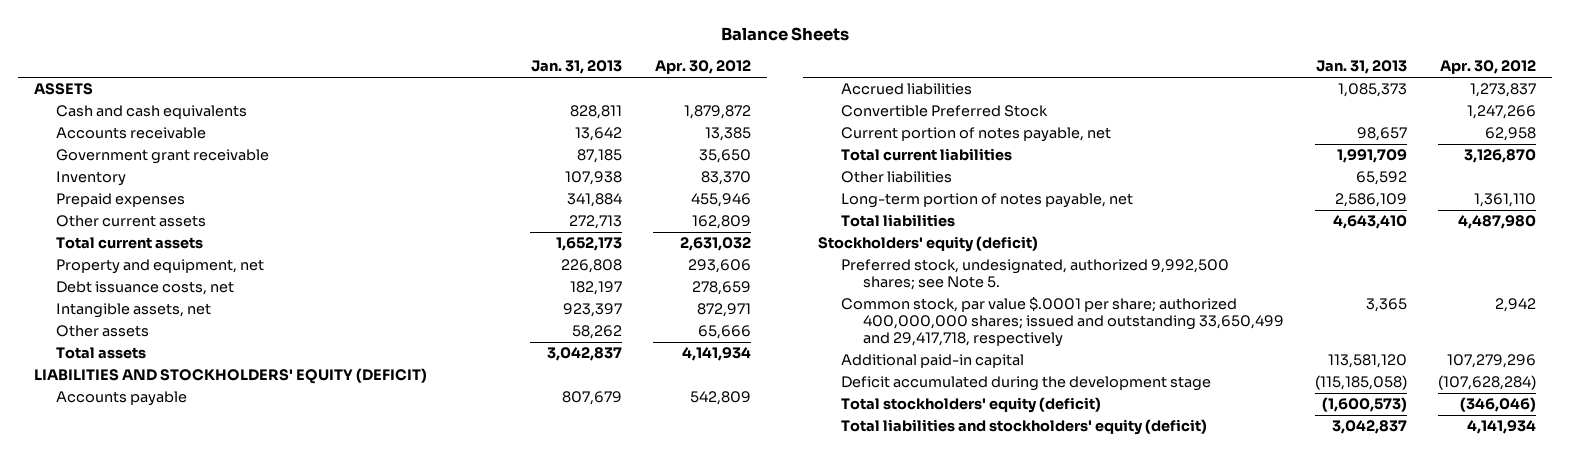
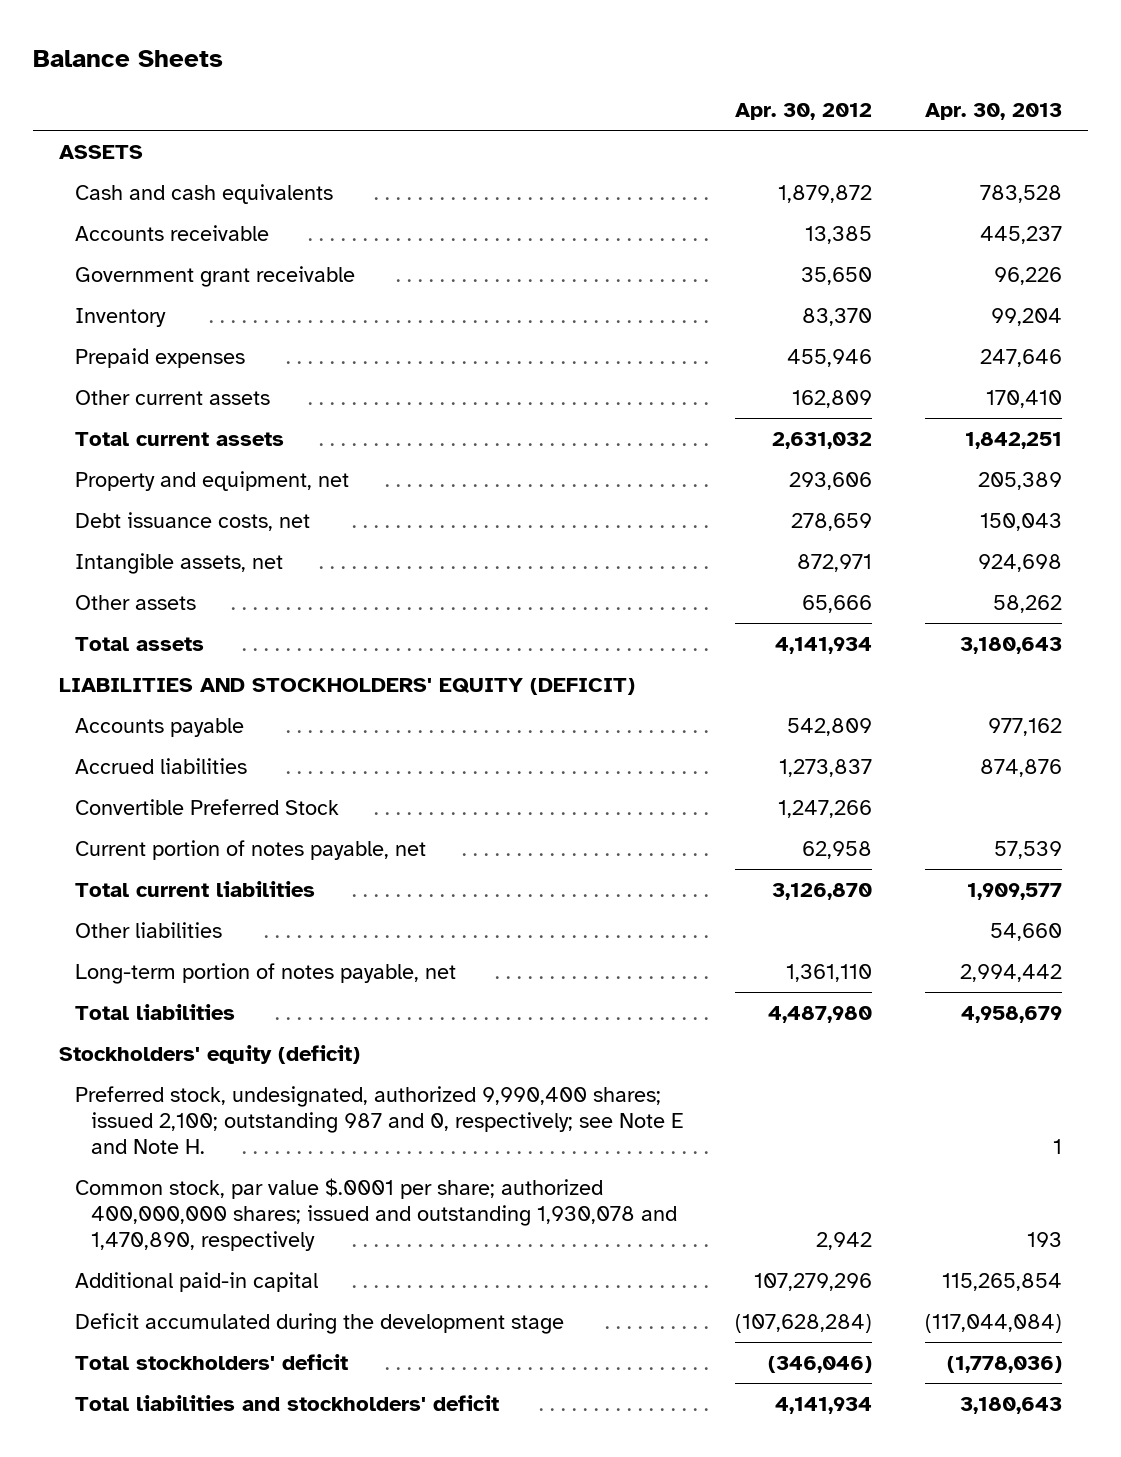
- | Jan. 31, 2013 | Apr. 30, 2012
+ | Apr. 30, 2012 | Apr. 30, 2013
- Preferred stock, undesignated, authorized 9,992,500 shares; see Note 5.
- Common stock, par value $.0001 per share; authorized 400,000,000 shares; issued and outstanding 33,650,499 and 29,417,718, respectively | 3,365 | 2,942
+ Preferred stock, undesignated, authorized 9,990,400 shares; issued 2,100; outstanding 987 and 0, respectively; see Note E and Note H. | | 1
+ Common stock, par value $.0001 per share; authorized 400,000,000 shares; issued and outstanding 1,930,078 and 1,470,890, respectively | 2,942 | 193
- Total stockholders' equity (deficit) | (1,600,573) | (346,046)
- Total liabilities and stockholders' equity (deficit) | 3,042,837 | 4,141,934
+ Total stockholders' deficit | (346,046) | (1,778,036)
+ Total liabilities and stockholders' deficit | 4,141,934 | 3,180,643

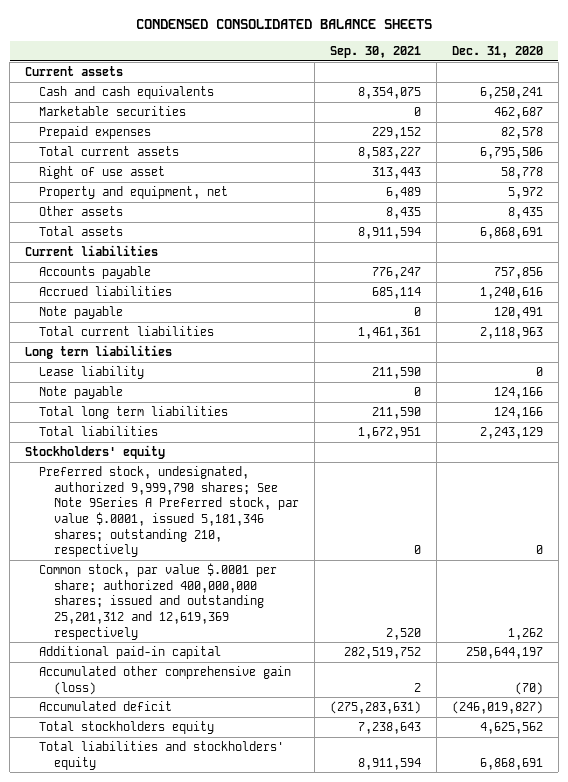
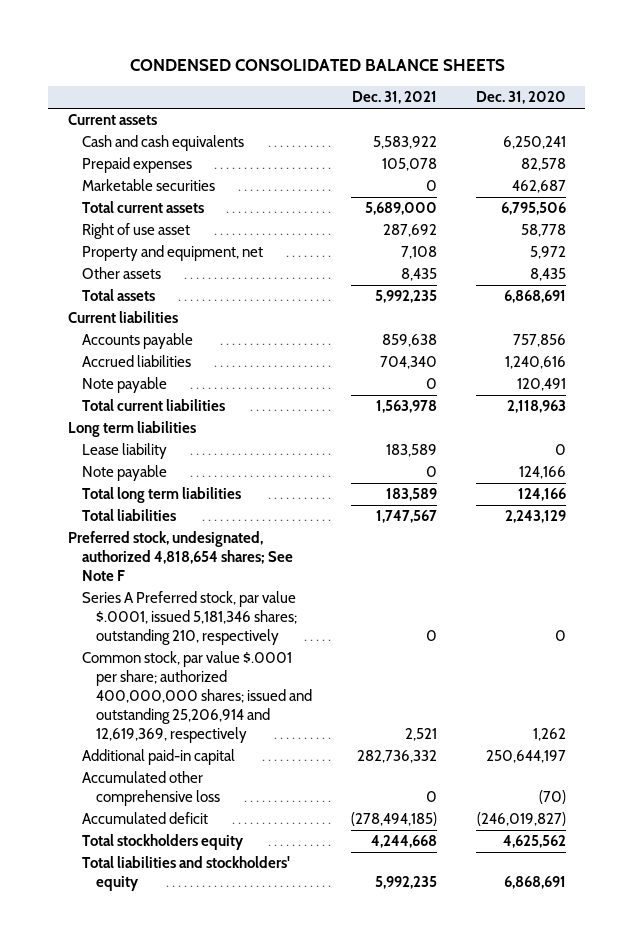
- | Sep. 30, 2021 | Dec. 31, 2020
+ | Dec. 31, 2021 | Dec. 31, 2020
moved down: Marketable securities | 0 | 462,687
- Stockholders' equity
- Preferred stock, undesignated, authorized 9,999,790 shares; See Note 9Series A Preferred stock, par value $.0001, issued 5,181,346 shares; outstanding 210, respectively | 0 | 0
- Common stock, par value $.0001 per share; authorized 400,000,000 shares; issued and outstanding 25,201,312 and 12,619,369 respectively | 2,520 | 1,262
+ Preferred stock, undesignated, authorized 4,818,654 shares; See Note F
+ Series A Preferred stock, par value $.0001, issued 5,181,346 shares; outstanding 210, respectively | 0 | 0
+ Common stock, par value $.0001 per share; authorized 400,000,000 shares; issued and outstanding 25,206,914 and 12,619,369, respectively | 2,521 | 1,262
- Accumulated other comprehensive gain (loss) | 2 | (70)
+ Accumulated other comprehensive loss | 0 | (70)

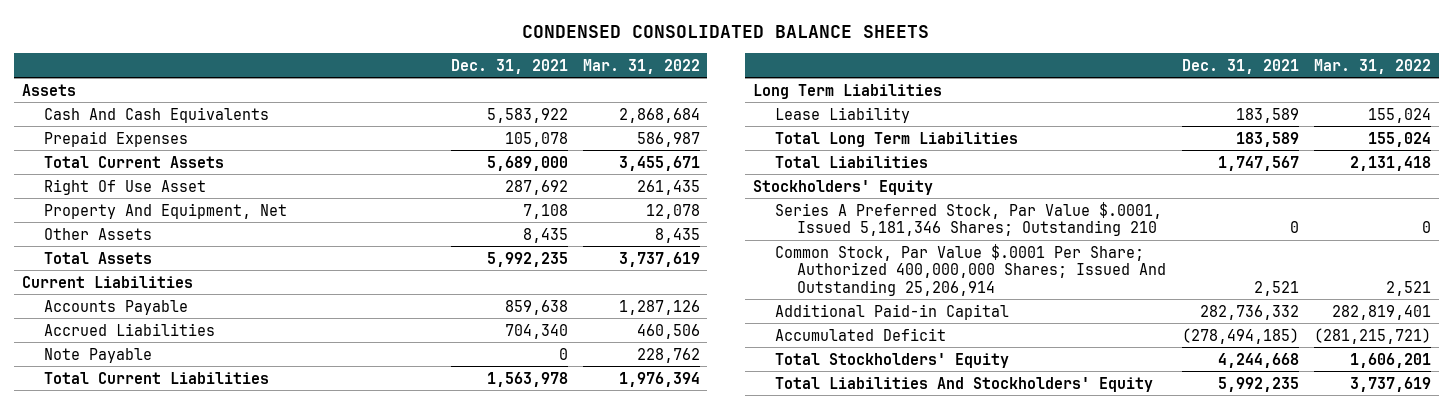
- | Dec. 31, 2021 | Dec. 31, 2020
+ | Dec. 31, 2021 | Mar. 31, 2022
- Current assets
- Cash and cash equivalents | 5,583,922 | 6,250,241
- Prepaid expenses | 105,078 | 82,578
- Marketable securities | 0 | 462,687
- Total current assets | 5,689,000 | 6,795,506
- Right of use asset | 287,692 | 58,778
- Property and equipment, net | 7,108 | 5,972
- Other assets | 8,435 | 8,435
- Total assets | 5,992,235 | 6,868,691
- Current liabilities
- Accounts payable | 859,638 | 757,856
- Accrued liabilities | 704,340 | 1,240,616
- Note payable | 0 | 120,491
- Total current liabilities | 1,563,978 | 2,118,963
- Long term liabilities
- Lease liability | 183,589 | 0
- Note payable | 0 | 124,166
- Total long term liabilities | 183,589 | 124,166
- Total liabilities | 1,747,567 | 2,243,129
- Preferred stock, undesignated, authorized 4,818,654 shares; See Note F
- Series A Preferred stock, par value $.0001, issued 5,181,346 shares; outstanding 210, respectively | 0 | 0
- Common stock, par value $.0001 per share; authorized 400,000,000 shares; issued and outstanding 25,206,914 and 12,619,369, respectively | 2,521 | 1,262
- Additional paid-in capital | 282,736,332 | 250,644,197
- Accumulated other comprehensive loss | 0 | (70)
- Accumulated deficit | (278,494,185) | (246,019,827)
- Total stockholders equity | 4,244,668 | 4,625,562
- Total liabilities and stockholders' equity | 5,992,235 | 6,868,691
+ Assets
+ Cash And Cash Equivalents | 5,583,922 | 2,868,684
+ Prepaid Expenses | 105,078 | 586,987
+ Total Current Assets | 5,689,000 | 3,455,671
+ Right Of Use Asset | 287,692 | 261,435
+ Property And Equipment, Net | 7,108 | 12,078
+ Other Assets | 8,435 | 8,435
+ Total Assets | 5,992,235 | 3,737,619
+ Current Liabilities
+ Accounts Payable | 859,638 | 1,287,126
+ Accrued Liabilities | 704,340 | 460,506
+ Note Payable | 0 | 228,762
+ Total Current Liabilities | 1,563,978 | 1,976,394
+ Long Term Liabilities
+ Lease Liability | 183,589 | 155,024
+ Total Long Term Liabilities | 183,589 | 155,024
+ Total Liabilities | 1,747,567 | 2,131,418
+ Stockholders' Equity
+ Series A Preferred Stock, Par Value $.0001, Issued 5,181,346 Shares; Outstanding 210 | 0 | 0
+ Common Stock, Par Value $.0001 Per Share; Authorized 400,000,000 Shares; Issued And Outstanding 25,206,914 | 2,521 | 2,521
+ Additional Paid-in Capital | 282,736,332 | 282,819,401
+ Accumulated Deficit | (278,494,185) | (281,215,721)
+ Total Stockholders' Equity | 4,244,668 | 1,606,201
+ Total Liabilities And Stockholders' Equity | 5,992,235 | 3,737,619

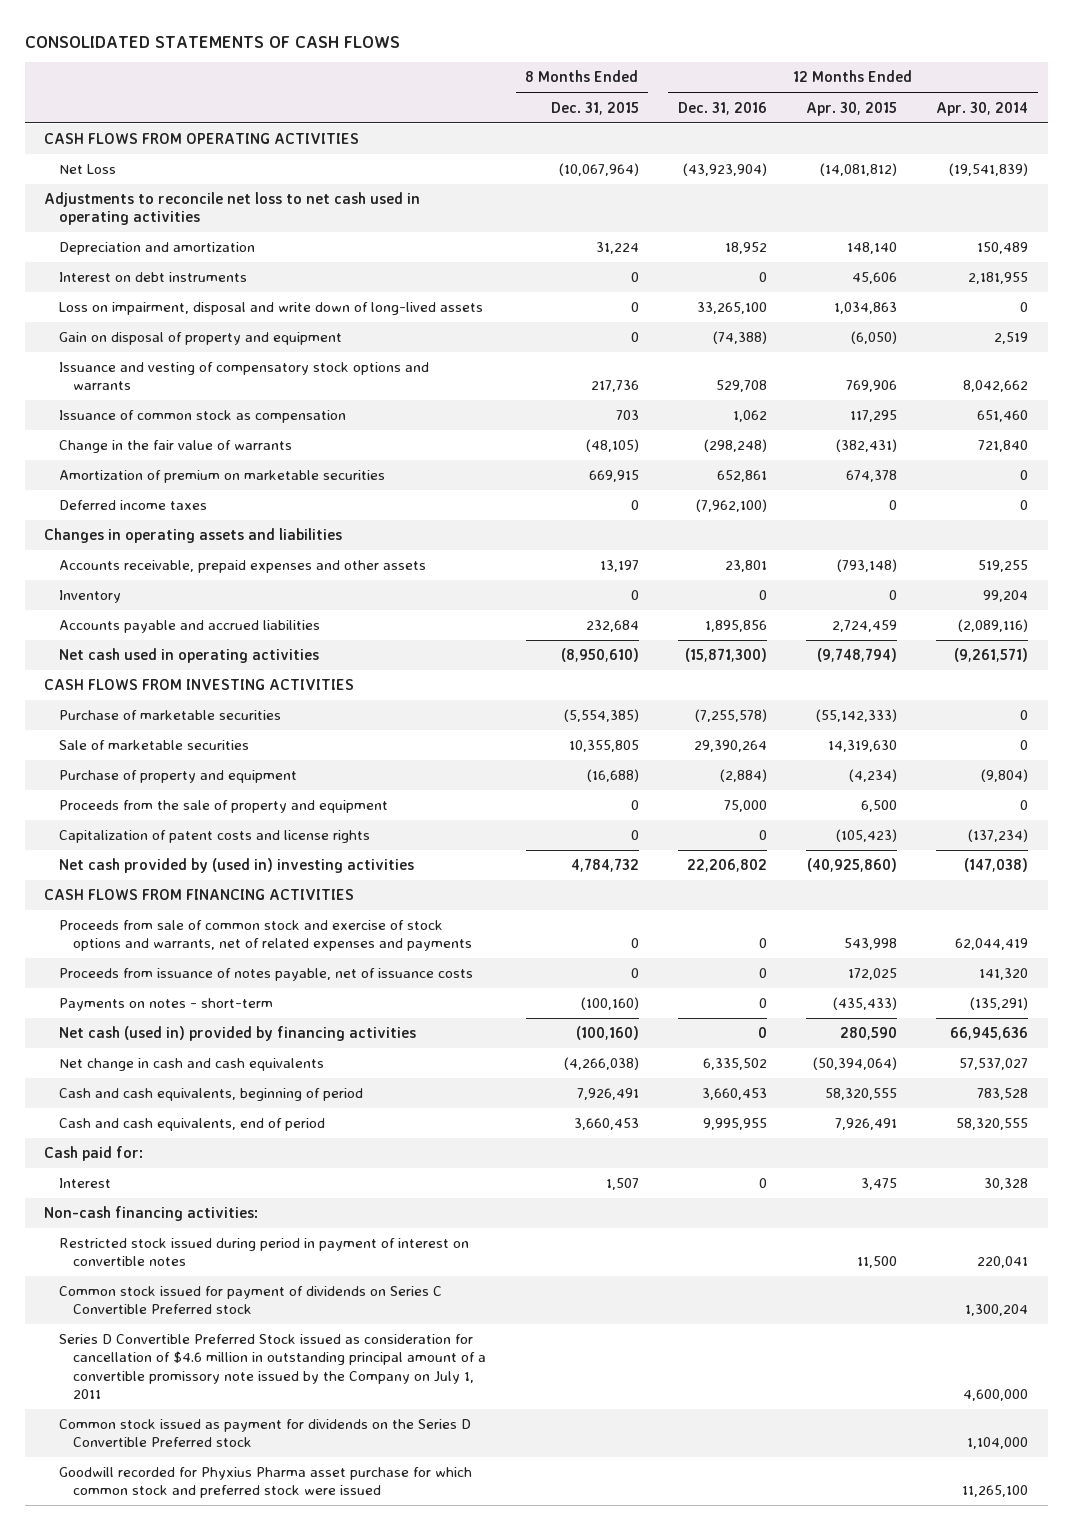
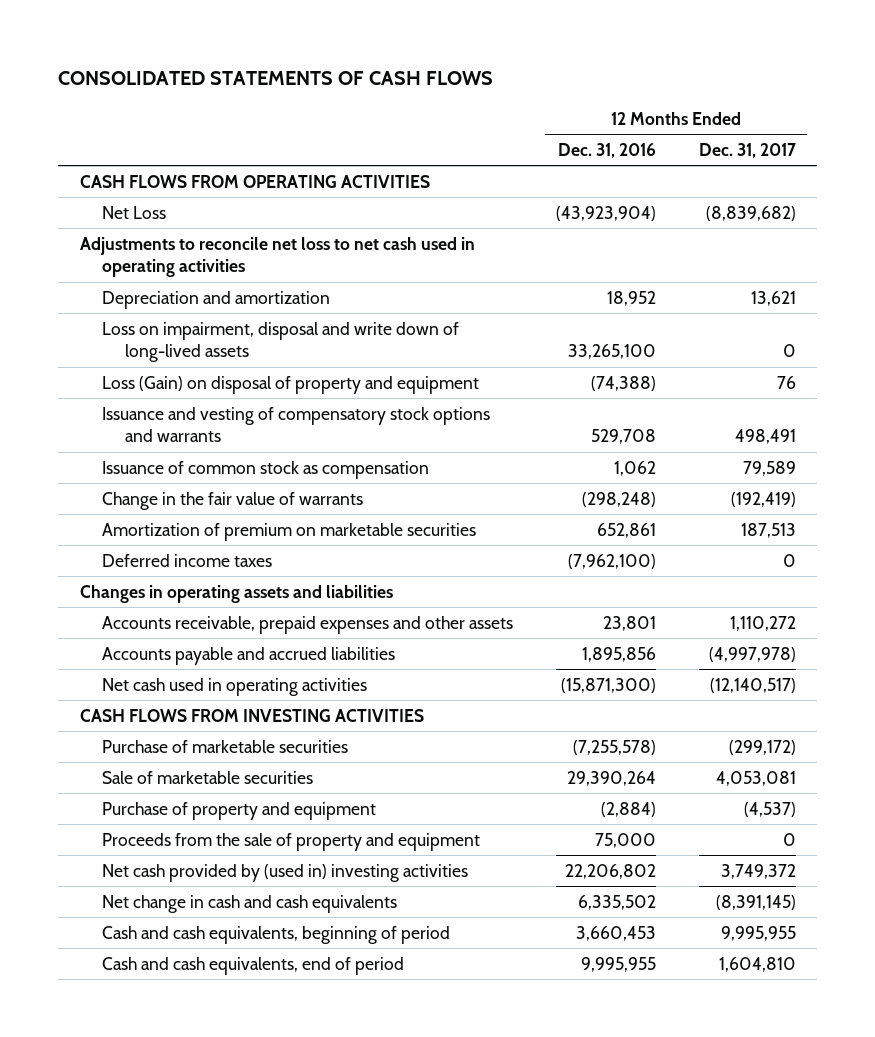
- | 8 Months Ended Dec. 31, 2015 | 12 Months Ended Dec. 31, 2016 | 12 Months Ended Apr. 30, 2015 | 12 Months Ended Apr. 30, 2014
+ | 12 Months Ended Dec. 31, 2016 | 12 Months Ended Dec. 31, 2017
- Interest on debt instruments | 0 | 0 | 45,606 | 2,181,955
- Gain on disposal of property and equipment | 0 | (74,388) | (6,050) | 2,519
+ Loss (Gain) on disposal of property and equipment | (74,388) | 76
- Inventory | 0 | 0 | 0 | 99,204
- Capitalization of patent costs and license rights | 0 | 0 | (105,423) | (137,234)
- CASH FLOWS FROM FINANCING ACTIVITIES
- Proceeds from sale of common stock and exercise of stock options and warrants, net of related expenses and payments | 0 | 0 | 543,998 | 62,044,419
- Proceeds from issuance of notes payable, net of issuance costs | 0 | 0 | 172,025 | 141,320
- Payments on notes - short-term | (100,160) | 0 | (435,433) | (135,291)
- Net cash (used in) provided by financing activities | (100,160) | 0 | 280,590 | 66,945,636
- Cash paid for:
- Interest | 1,507 | 0 | 3,475 | 30,328
- Non-cash financing activities:
- Restricted stock issued during period in payment of interest on convertible notes | | | 11,500 | 220,041
- Common stock issued for payment of dividends on Series C Convertible Preferred stock | | | | 1,300,204
- Series D Convertible Preferred Stock issued as consideration for cancellation of $4.6 million in outstanding principal amount of a convertible promissory note issued by the Company on July 1, 2011 | | | | 4,600,000
- Common stock issued as payment for dividends on the Series D Convertible Preferred stock | | | | 1,104,000
- Goodwill recorded for Phyxius Pharma asset purchase for which common stock and preferred stock were issued | | | | 11,265,100

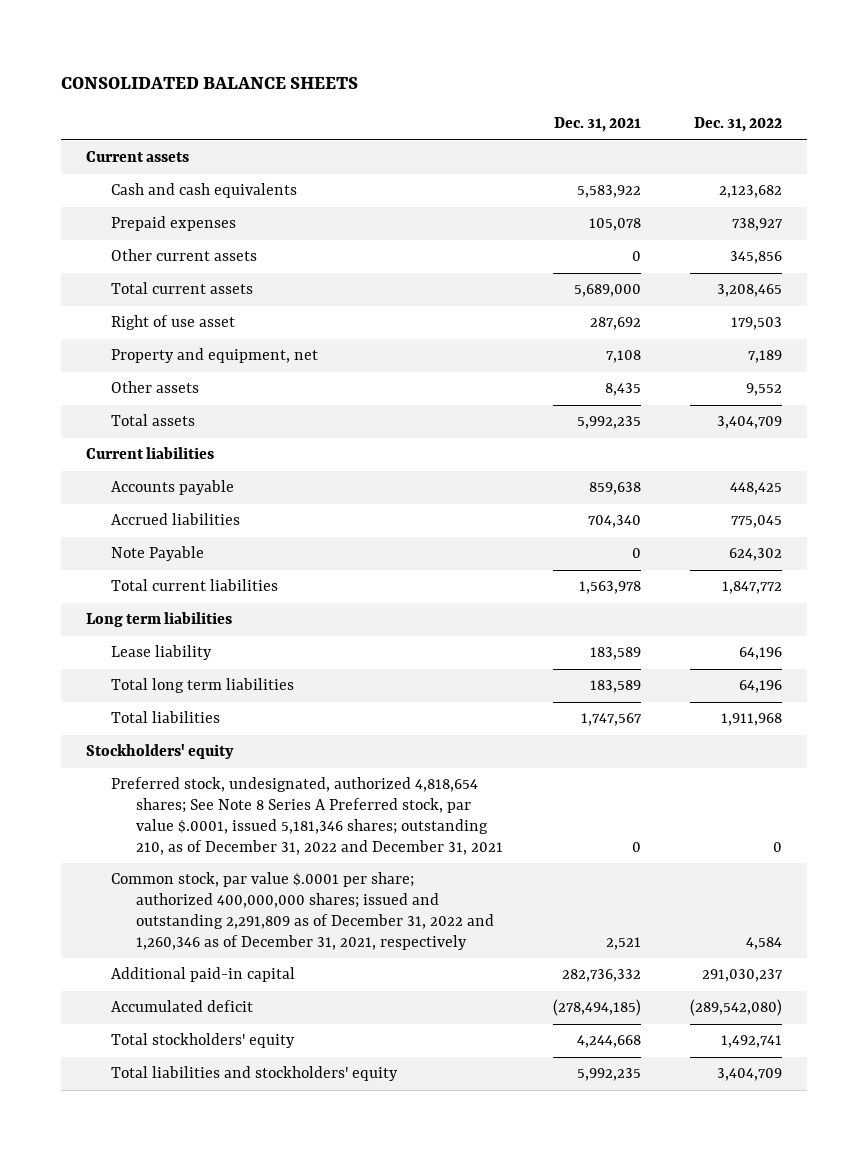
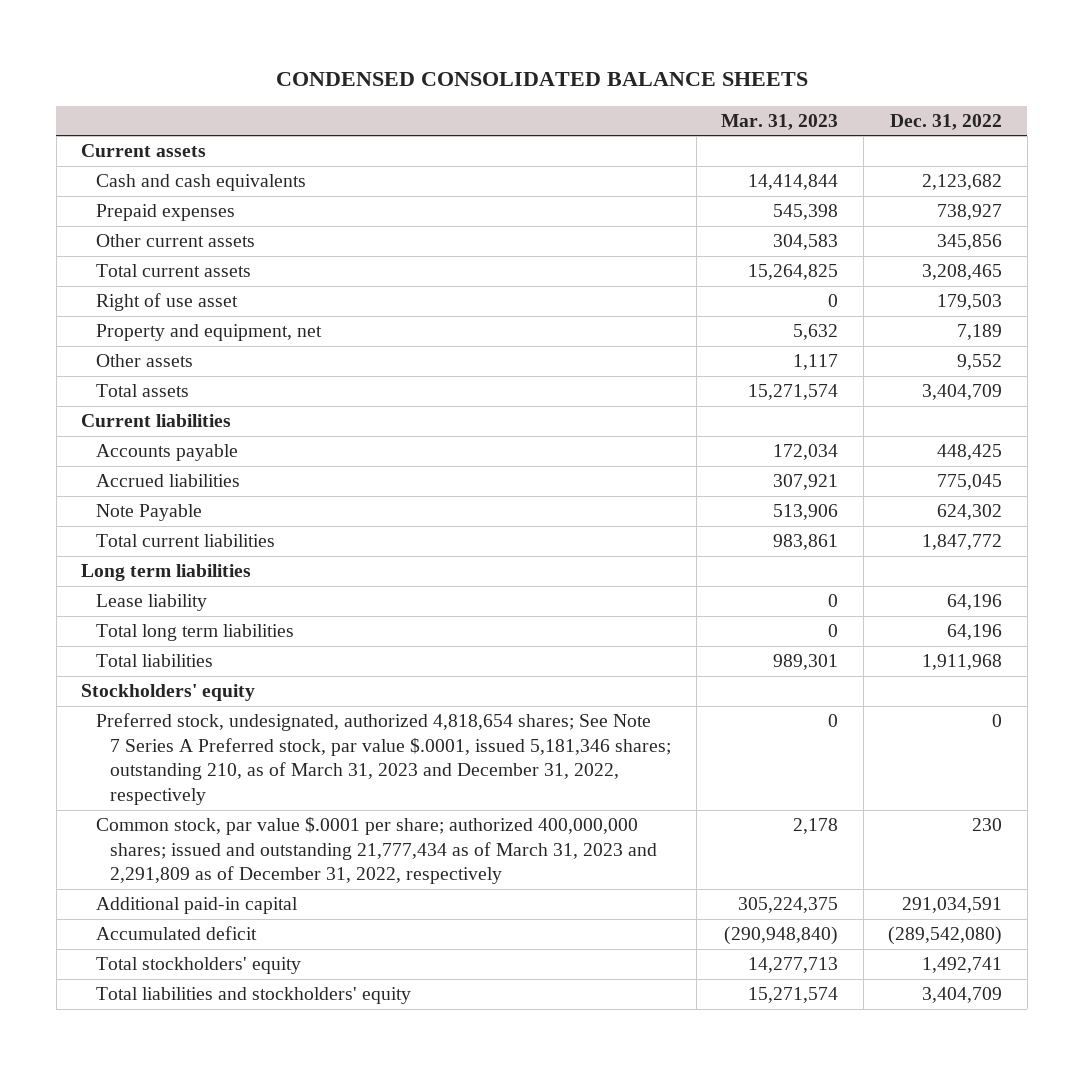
- CONSOLIDATED BALANCE SHEETS
+ CONDENSED CONSOLIDATED BALANCE SHEETS
- | Dec. 31, 2021 | Dec. 31, 2022
+ | Mar. 31, 2023 | Dec. 31, 2022
- Preferred stock, undesignated, authorized 4,818,654 shares; See Note 8 Series A Preferred stock, par value $.0001, issued 5,181,346 shares; outstanding 210, as of December 31, 2022 and December 31, 2021 | 0 | 0
- Common stock, par value $.0001 per share; authorized 400,000,000 shares; issued and outstanding 2,291,809 as of December 31, 2022 and 1,260,346 as of December 31, 2021, respectively | 2,521 | 4,584
- Additional paid-in capital | 282,736,332 | 291,030,237
+ Preferred stock, undesignated, authorized 4,818,654 shares; See Note 7 Series A Preferred stock, par value $.0001, issued 5,181,346 shares; outstanding 210, as of March 31, 2023 and December 31, 2022, respectively | 0 | 0
+ Common stock, par value $.0001 per share; authorized 400,000,000 shares; issued and outstanding 21,777,434 as of March 31, 2023 and 2,291,809 as of December 31, 2022, respectively | 2,178 | 230
+ Additional paid-in capital | 305,224,375 | 291,034,591

